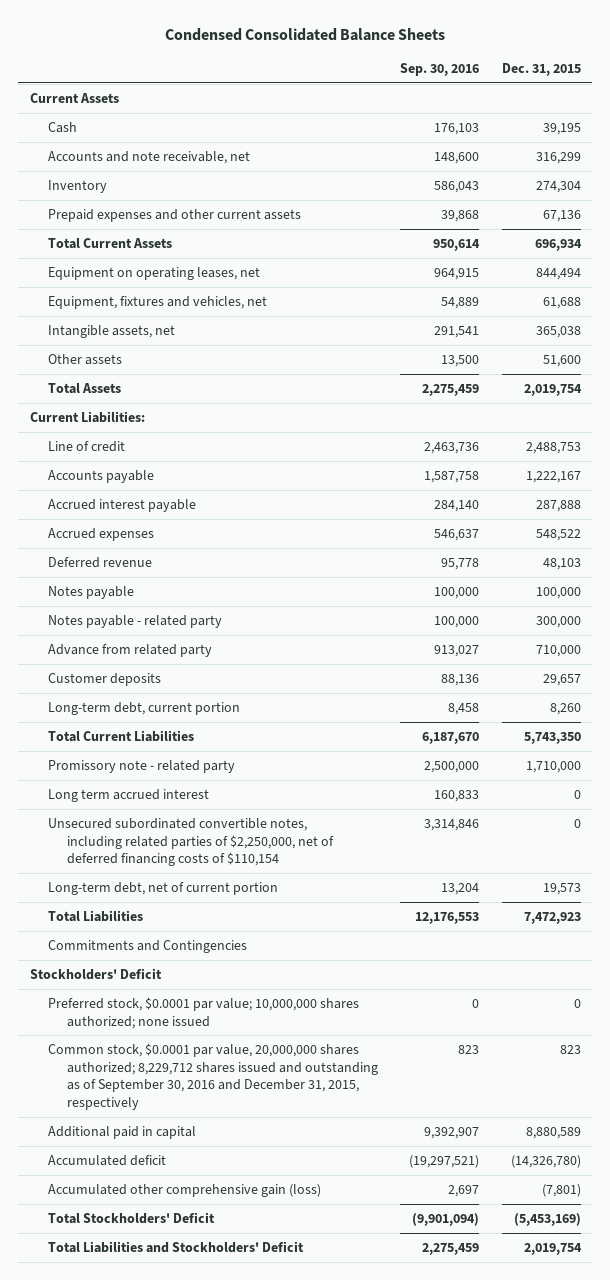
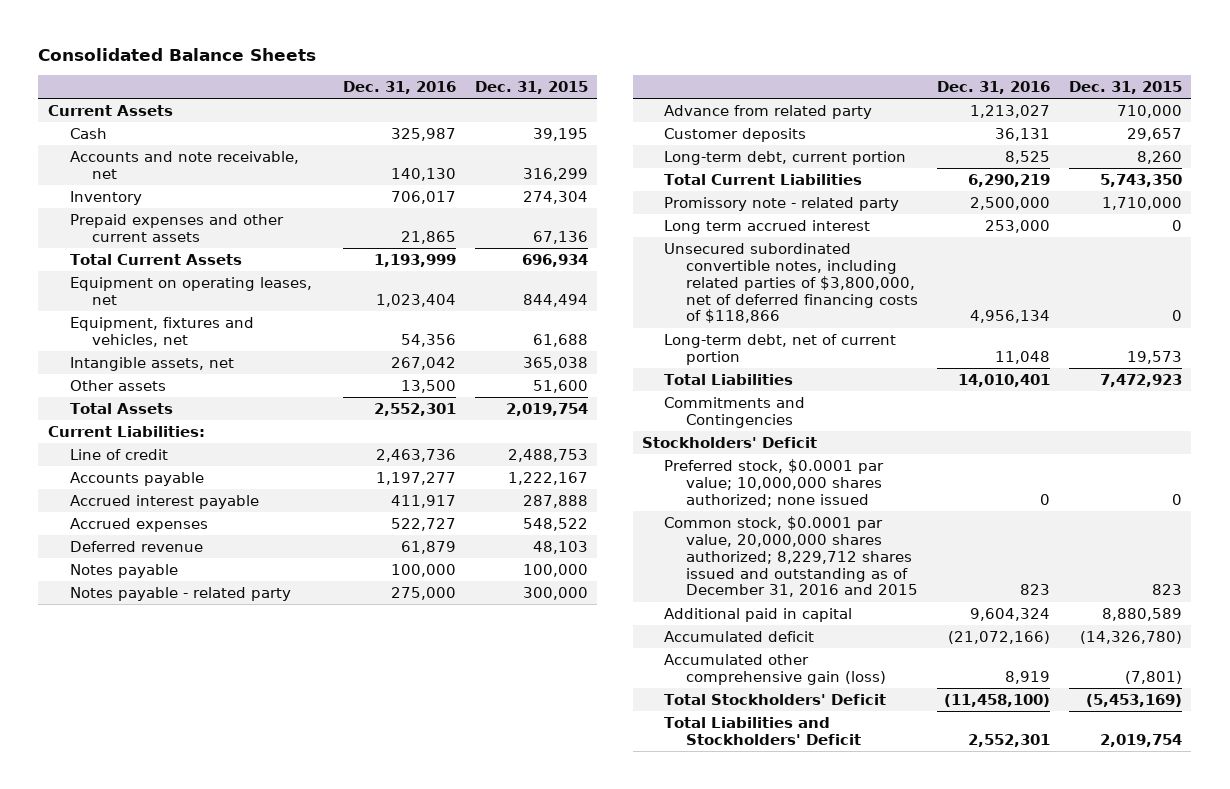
- Condensed Consolidated Balance Sheets
+ Consolidated Balance Sheets
- | Sep. 30, 2016 | Dec. 31, 2015
+ | Dec. 31, 2016 | Dec. 31, 2015
- Unsecured subordinated convertible notes, including related parties of $2,250,000, net of deferred financing costs of $110,154 | 3,314,846 | 0
+ Unsecured subordinated convertible notes, including related parties of $3,800,000, net of deferred financing costs of $118,866 | 4,956,134 | 0
- Common stock, $0.0001 par value, 20,000,000 shares authorized; 8,229,712 shares issued and outstanding as of September 30, 2016 and December 31, 2015, respectively | 823 | 823
+ Common stock, $0.0001 par value, 20,000,000 shares authorized; 8,229,712 shares issued and outstanding as of December 31, 2016 and 2015 | 823 | 823

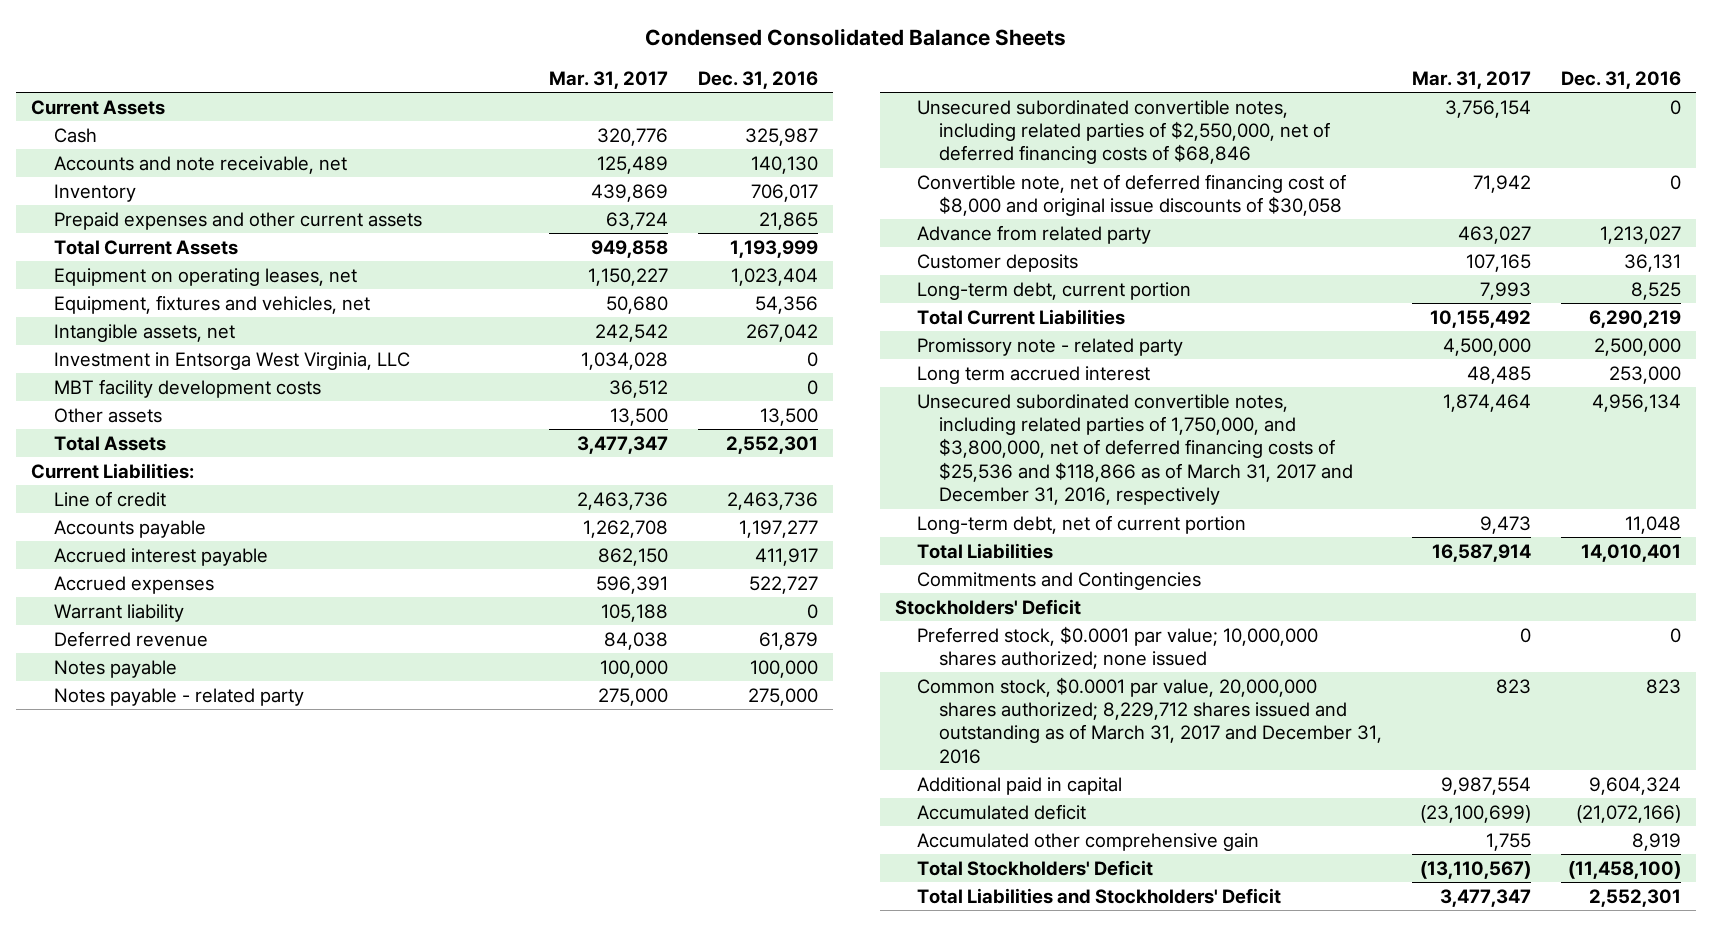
- Consolidated Balance Sheets
+ Condensed Consolidated Balance Sheets
- | Dec. 31, 2016 | Dec. 31, 2015
+ | Mar. 31, 2017 | Dec. 31, 2016
+ Investment in Entsorga West Virginia, LLC | 1,034,028 | 0
+ MBT facility development costs | 36,512 | 0
+ Warrant liability | 105,188 | 0
+ Unsecured subordinated convertible notes, including related parties of $2,550,000, net of deferred financing costs of $68,846 | 3,756,154 | 0
+ Convertible note, net of deferred financing cost of $8,000 and original issue discounts of $30,058 | 71,942 | 0
- Unsecured subordinated convertible notes, including related parties of $3,800,000, net of deferred financing costs of $118,866 | 4,956,134 | 0
+ Unsecured subordinated convertible notes, including related parties of 1,750,000, and $3,800,000, net of deferred financing costs of $25,536 and $118,866 as of March 31, 2017 and December 31, 2016, respectively | 1,874,464 | 4,956,134
- Common stock, $0.0001 par value, 20,000,000 shares authorized; 8,229,712 shares issued and outstanding as of December 31, 2016 and 2015 | 823 | 823
+ Common stock, $0.0001 par value, 20,000,000 shares authorized; 8,229,712 shares issued and outstanding as of March 31, 2017 and December 31, 2016 | 823 | 823
- Accumulated other comprehensive gain (loss) | 8,919 | (7,801)
+ Accumulated other comprehensive gain | 1,755 | 8,919

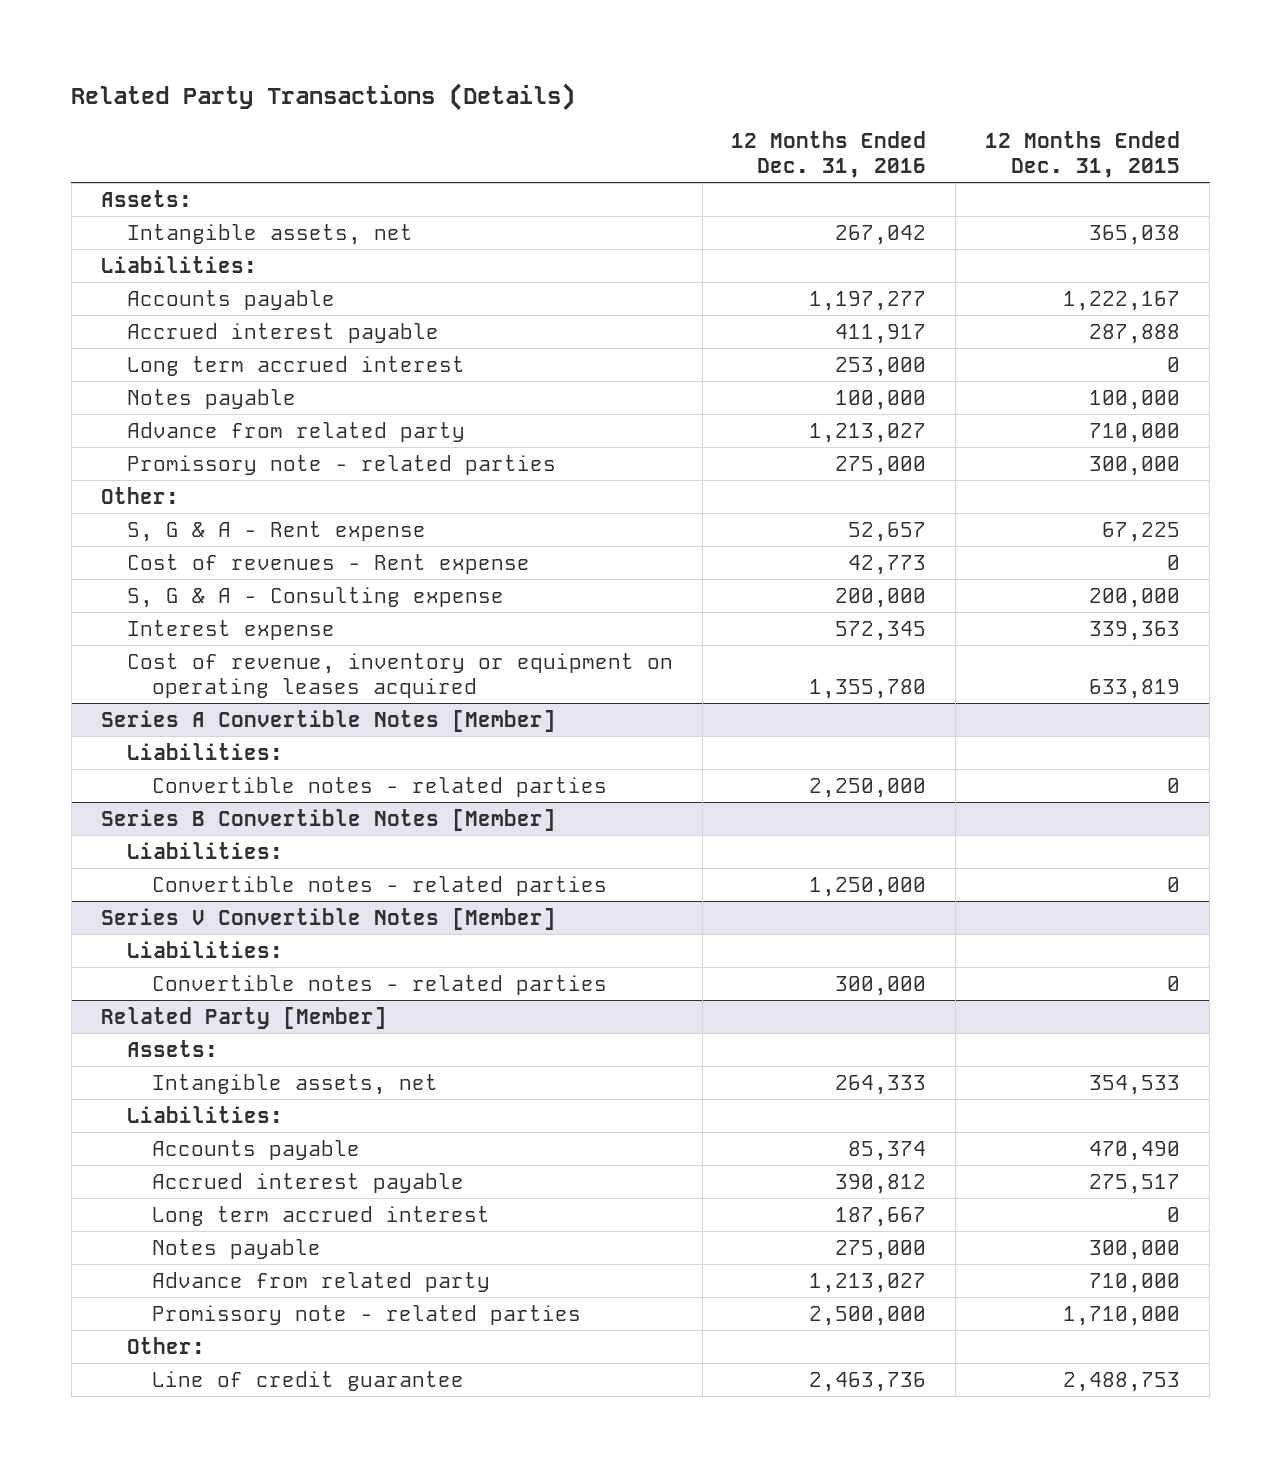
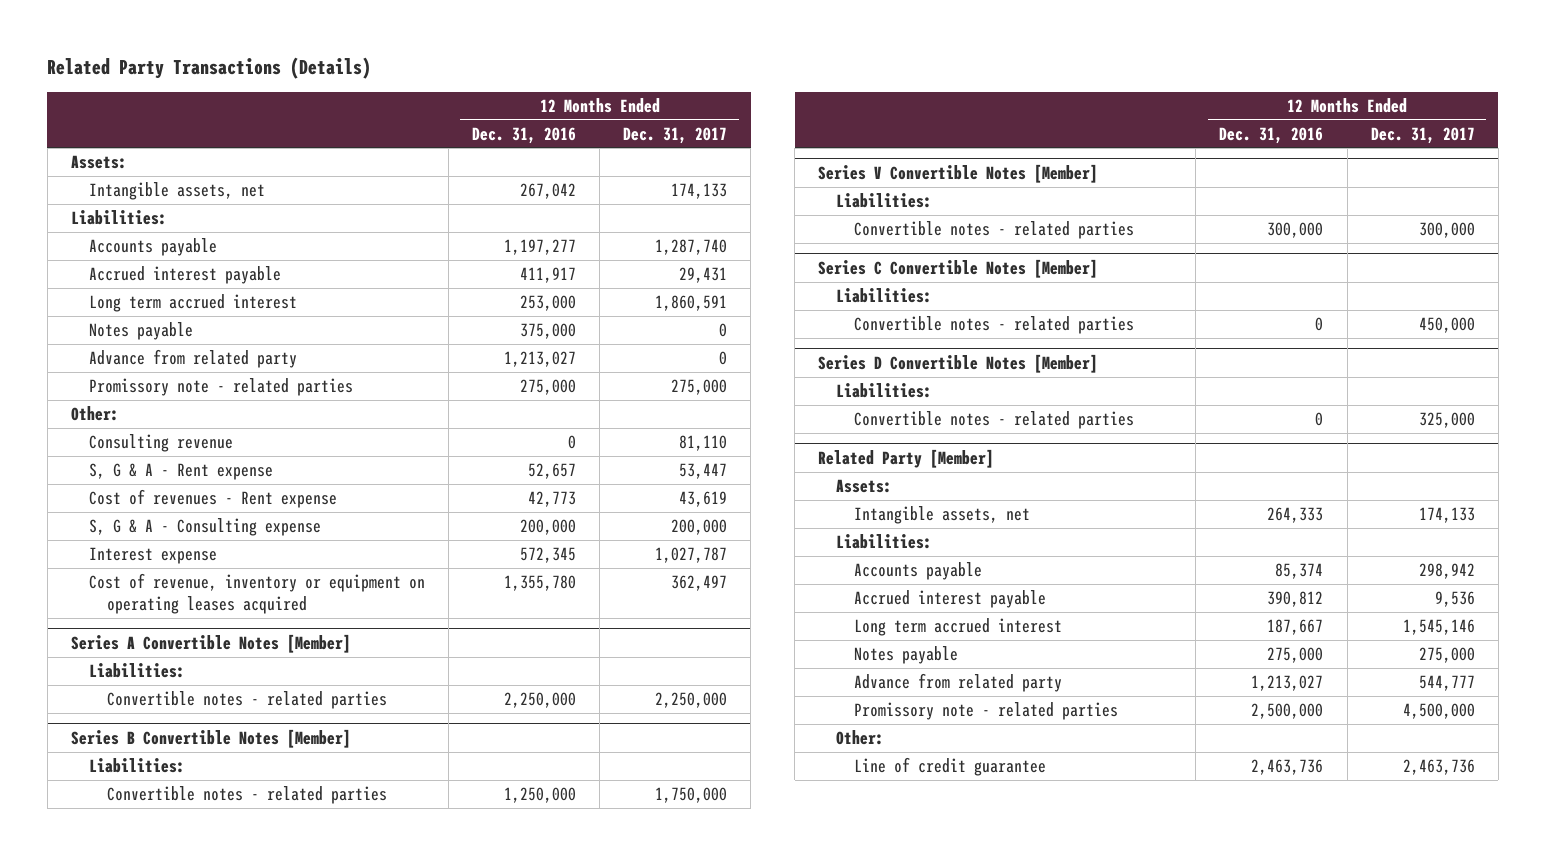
- | 12 Months Ended Dec. 31, 2016 | 12 Months Ended Dec. 31, 2015
+ | 12 Months Ended Dec. 31, 2016 | 12 Months Ended Dec. 31, 2017
- Notes payable | 100,000 | 100,000
+ Notes payable | 375,000 | 0
+ Consulting revenue | 0 | 81,110
+ Series C Convertible Notes [Member]
+ Liabilities:
+ Convertible notes - related parties | 0 | 450,000
+ Series D Convertible Notes [Member]
+ Liabilities:
+ Convertible notes - related parties | 0 | 325,000

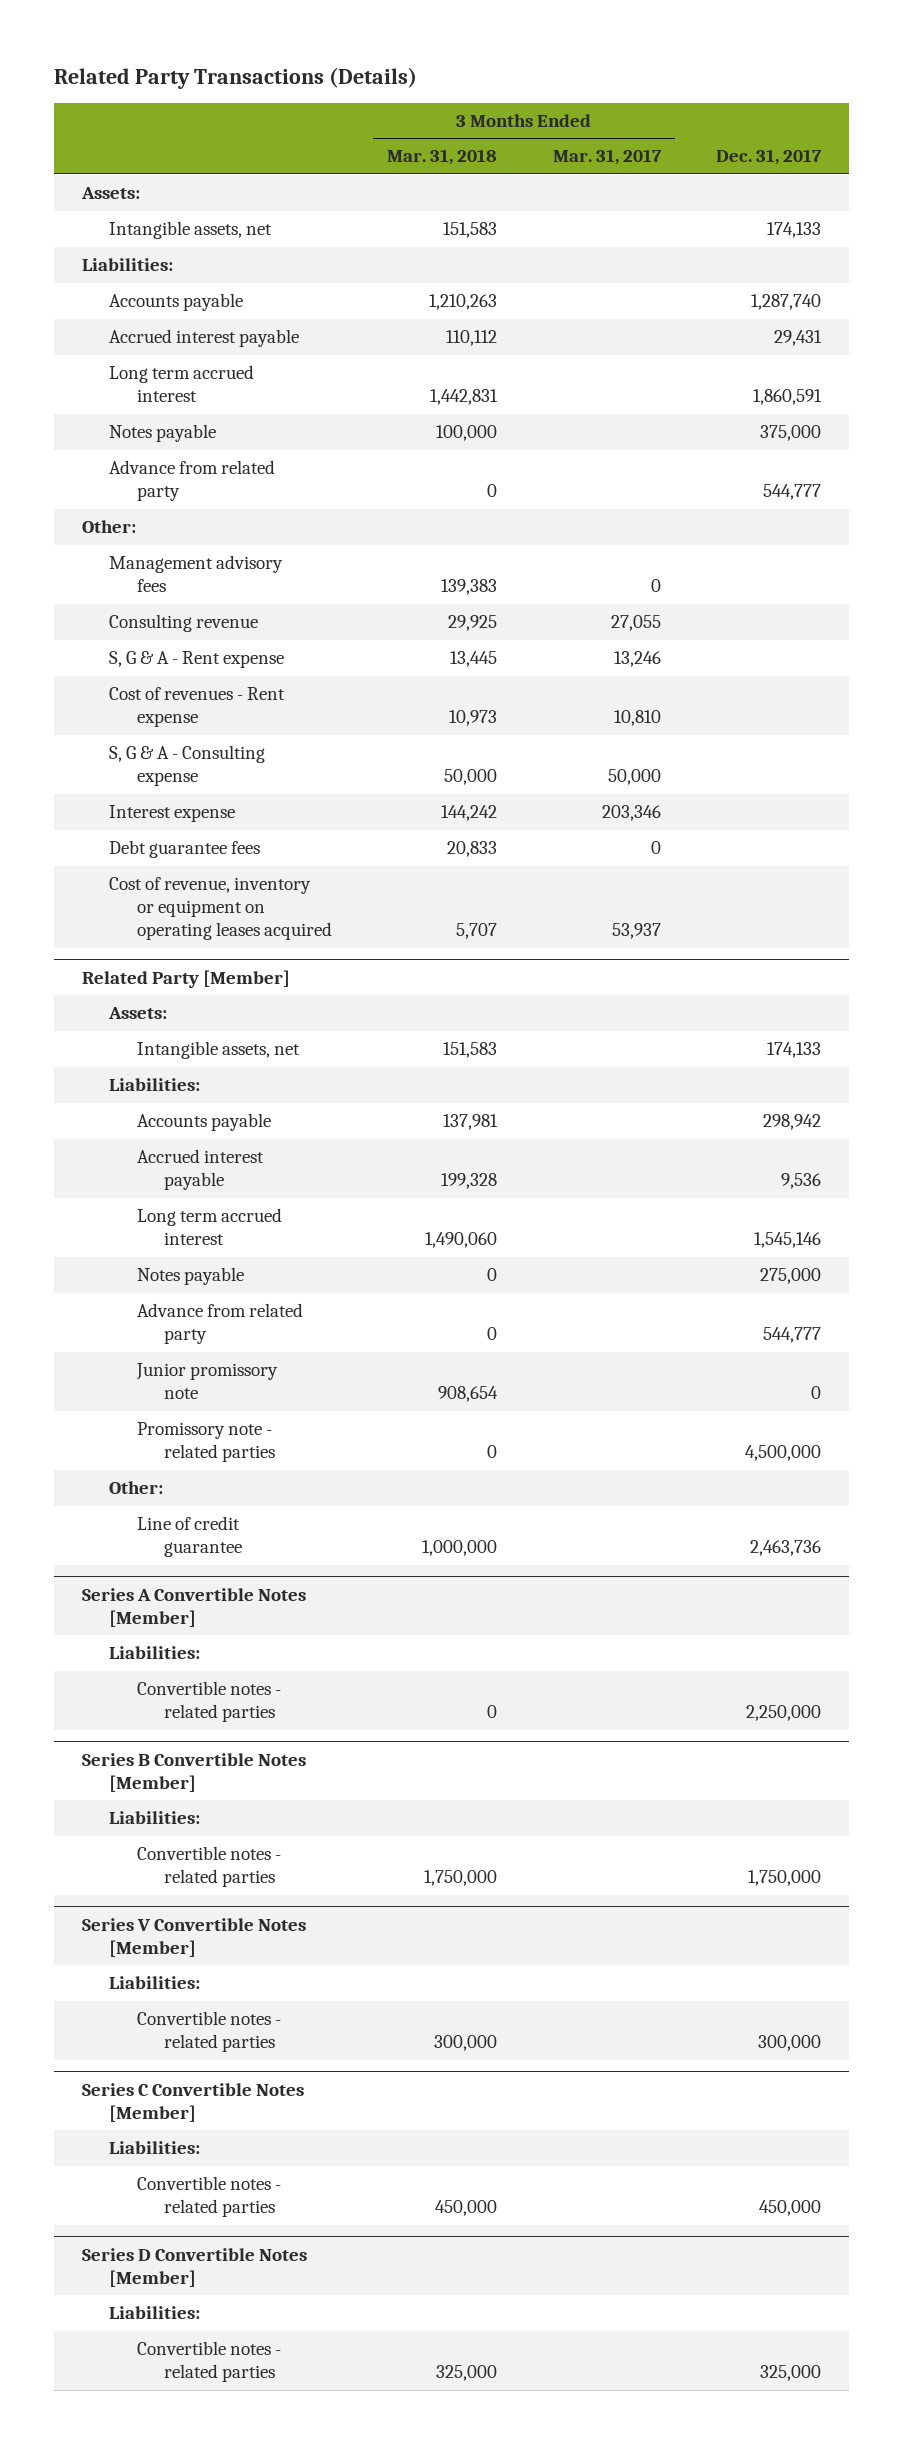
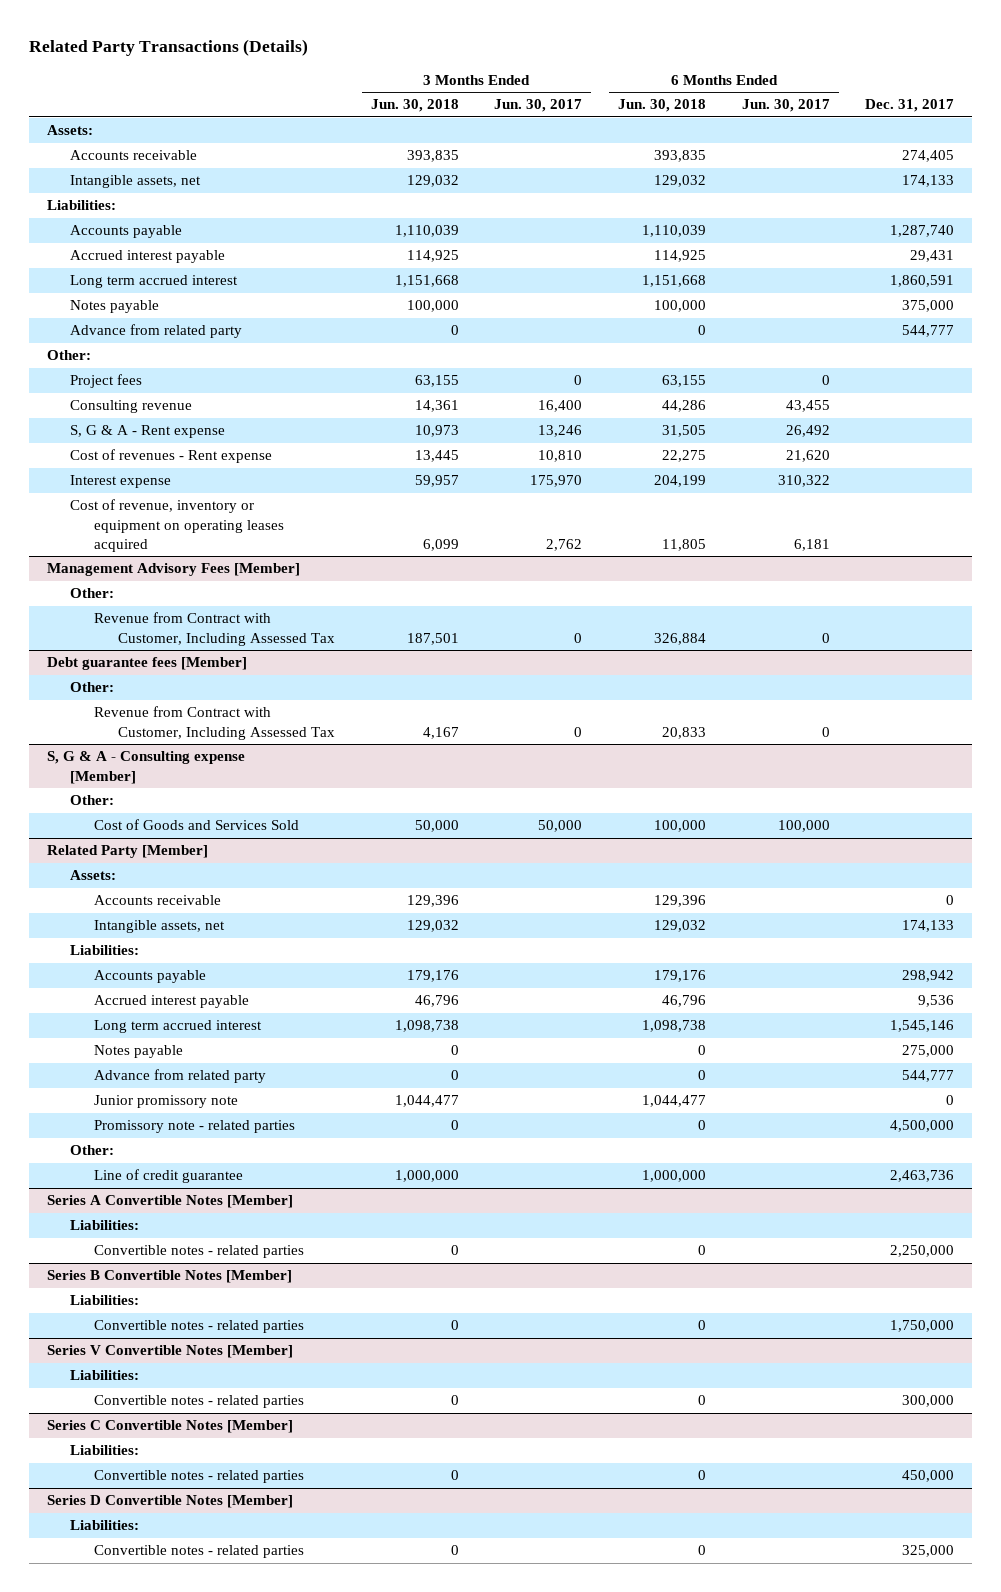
- | 3 Months Ended Mar. 31, 2018 | 3 Months Ended Mar. 31, 2017 | Dec. 31, 2017
+ | 3 Months Ended Jun. 30, 2018 | 3 Months Ended Jun. 30, 2017 | 6 Months Ended Jun. 30, 2018 | 6 Months Ended Jun. 30, 2017 | Dec. 31, 2017
+ Accounts receivable | 393,835 | | 393,835 | | 274,405
- Management advisory fees | 139,383 | 0 |
+ Project fees | 63,155 | 0 | 63,155 | 0 |
- S, G & A - Consulting expense | 50,000 | 50,000 |
- Debt guarantee fees | 20,833 | 0 |
+ Management Advisory Fees [Member]
+ Other:
+ Revenue from Contract with Customer, Including Assessed Tax | 187,501 | 0 | 326,884 | 0 |
+ Debt guarantee fees [Member]
+ Other:
+ Revenue from Contract with Customer, Including Assessed Tax | 4,167 | 0 | 20,833 | 0 |
+ S, G & A - Consulting expense [Member]
+ Other:
+ Cost of Goods and Services Sold | 50,000 | 50,000 | 100,000 | 100,000 |
@ Related Party [Member]
+ Accounts receivable | 129,396 | | 129,396 | | 0

